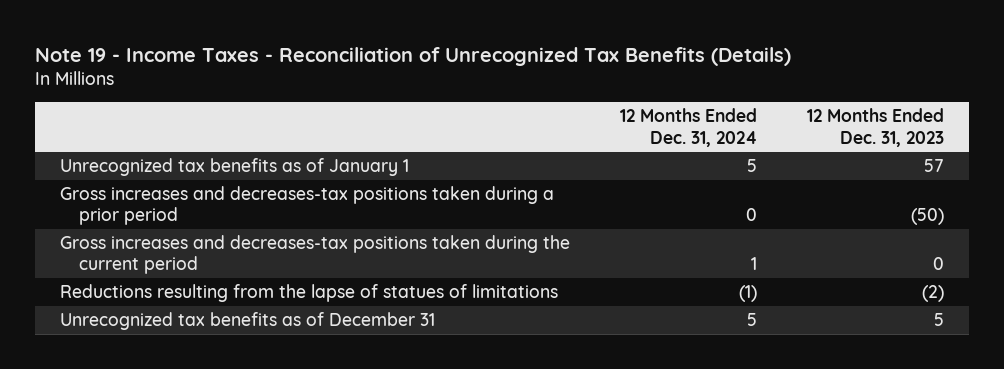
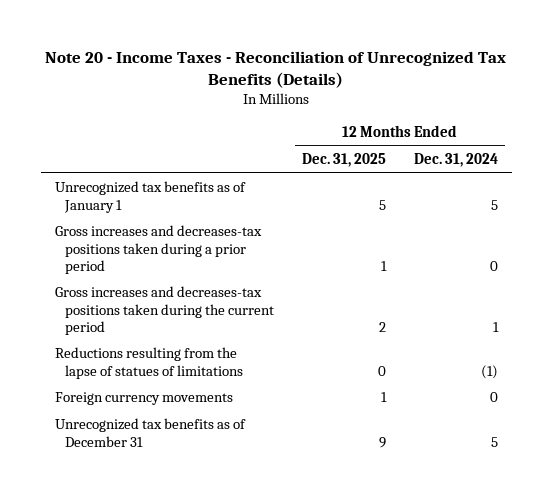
- Note 19 - Income Taxes - Reconciliation of Unrecognized Tax Benefits (Details)
+ Note 20 - Income Taxes - Reconciliation of Unrecognized Tax Benefits (Details)
- | 12 Months Ended Dec. 31, 2024 | 12 Months Ended Dec. 31, 2023
+ | 12 Months Ended Dec. 31, 2025 | 12 Months Ended Dec. 31, 2024
+ Foreign currency movements | 1 | 0

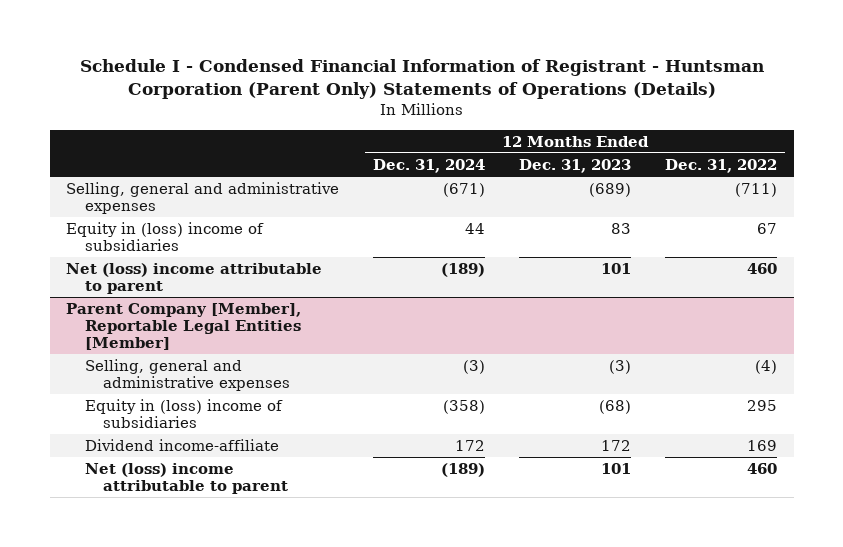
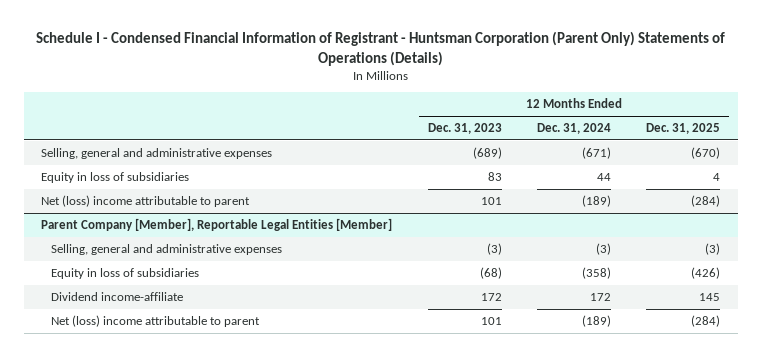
- | 12 Months Ended Dec. 31, 2024 | 12 Months Ended Dec. 31, 2023 | 12 Months Ended Dec. 31, 2022
+ | 12 Months Ended Dec. 31, 2023 | 12 Months Ended Dec. 31, 2024 | 12 Months Ended Dec. 31, 2025
- Equity in (loss) income of subsidiaries | 44 | 83 | 67
+ Equity in loss of subsidiaries | 83 | 44 | 4
@ Parent Company [Member], Reportable Legal Entities [Member]
- Equity in (loss) income of subsidiaries | (358) | (68) | 295
+ Equity in loss of subsidiaries | (68) | (358) | (426)

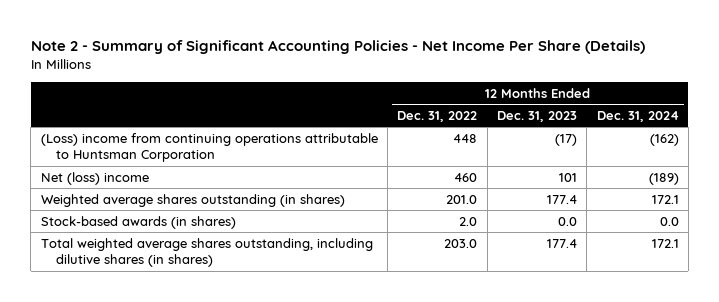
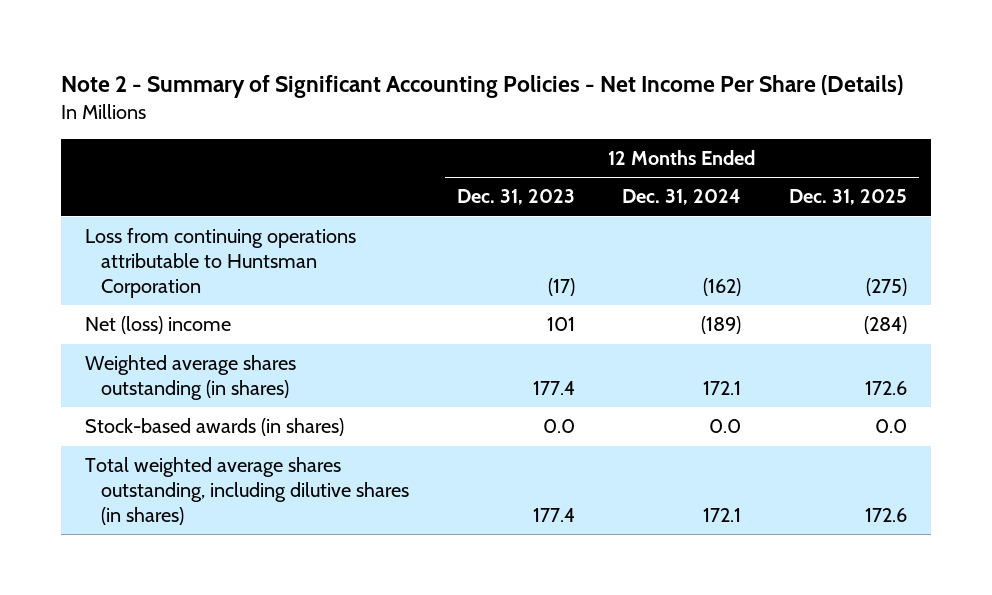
- | 12 Months Ended Dec. 31, 2022 | 12 Months Ended Dec. 31, 2023 | 12 Months Ended Dec. 31, 2024
+ | 12 Months Ended Dec. 31, 2023 | 12 Months Ended Dec. 31, 2024 | 12 Months Ended Dec. 31, 2025
- (Loss) income from continuing operations attributable to Huntsman Corporation | 448 | (17) | (162)
+ Loss from continuing operations attributable to Huntsman Corporation | (17) | (162) | (275)

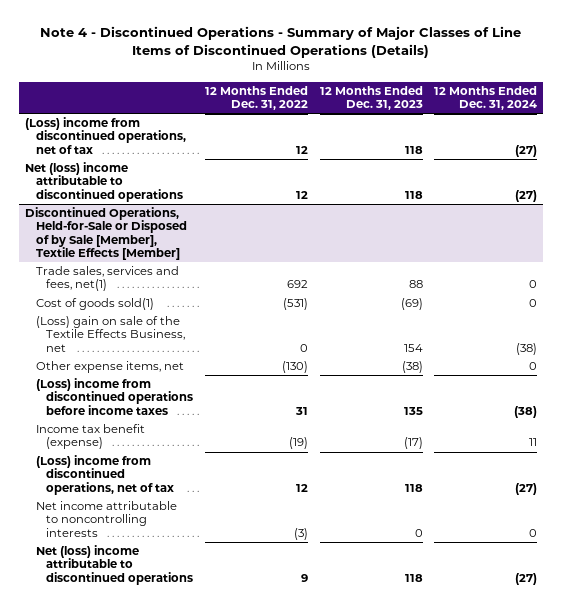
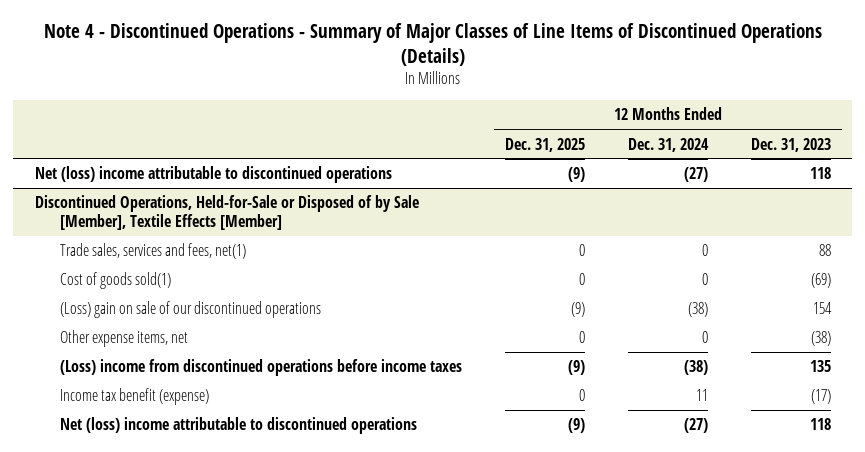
- | 12 Months Ended Dec. 31, 2022 | 12 Months Ended Dec. 31, 2023 | 12 Months Ended Dec. 31, 2024
+ | 12 Months Ended Dec. 31, 2025 | 12 Months Ended Dec. 31, 2024 | 12 Months Ended Dec. 31, 2023
- (Loss) income from discontinued operations, net of tax | 12 | 118 | (27)
@ Discontinued Operations, Held-for-Sale or Disposed of by Sale [Member], Textile Effects [Member]
- (Loss) gain on sale of the Textile Effects Business, net | 0 | 154 | (38)
+ (Loss) gain on sale of our discontinued operations | (9) | (38) | 154
- (Loss) income from discontinued operations, net of tax | 12 | 118 | (27)
- Net income attributable to noncontrolling interests | (3) | 0 | 0

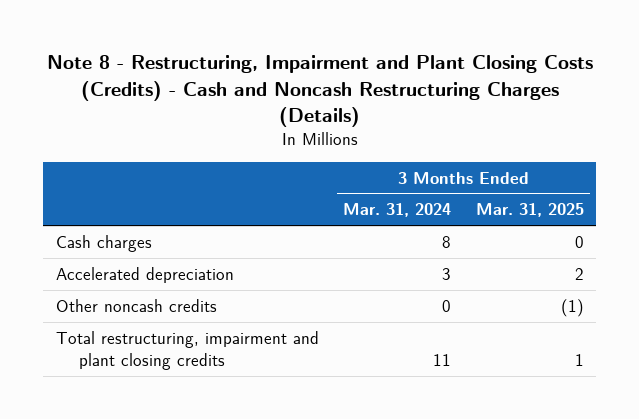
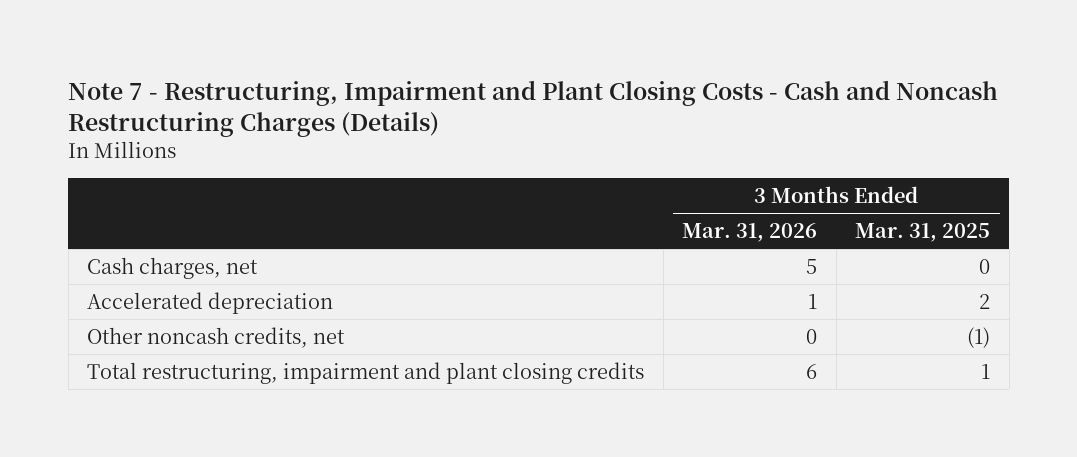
- Note 8 - Restructuring, Impairment and Plant Closing Costs (Credits) - Cash and Noncash Restructuring Charges (Details)
+ Note 7 - Restructuring, Impairment and Plant Closing Costs - Cash and Noncash Restructuring Charges (Details)
- | 3 Months Ended Mar. 31, 2024 | 3 Months Ended Mar. 31, 2025
+ | 3 Months Ended Mar. 31, 2026 | 3 Months Ended Mar. 31, 2025
- Cash charges | 8 | 0
+ Cash charges, net | 5 | 0
- Other noncash credits | 0 | (1)
+ Other noncash credits, net | 0 | (1)

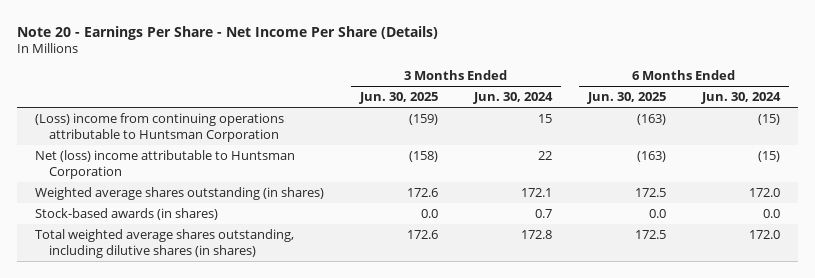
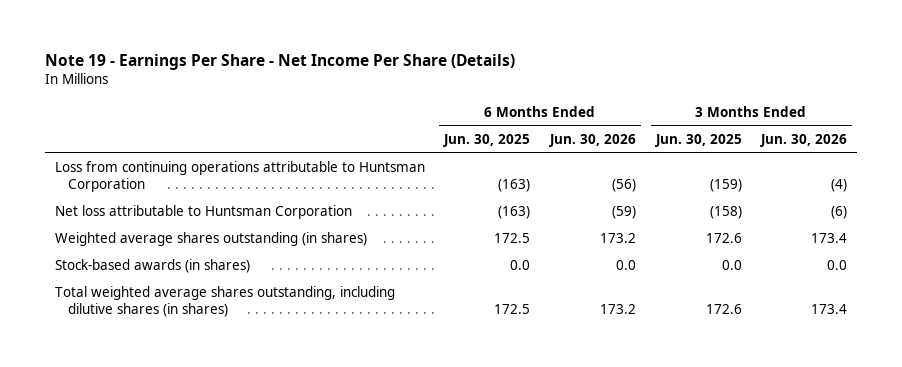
- Note 20 - Earnings Per Share - Net Income Per Share (Details)
+ Note 19 - Earnings Per Share - Net Income Per Share (Details)
- | 3 Months Ended Jun. 30, 2025 | 3 Months Ended Jun. 30, 2024 | 6 Months Ended Jun. 30, 2025 | 6 Months Ended Jun. 30, 2024
+ | 6 Months Ended Jun. 30, 2025 | 6 Months Ended Jun. 30, 2026 | 3 Months Ended Jun. 30, 2025 | 3 Months Ended Jun. 30, 2026
- (Loss) income from continuing operations attributable to Huntsman Corporation | (159) | 15 | (163) | (15)
- Net (loss) income attributable to Huntsman Corporation | (158) | 22 | (163) | (15)
+ Loss from continuing operations attributable to Huntsman Corporation | (163) | (56) | (159) | (4)
+ Net loss attributable to Huntsman Corporation | (163) | (59) | (158) | (6)

